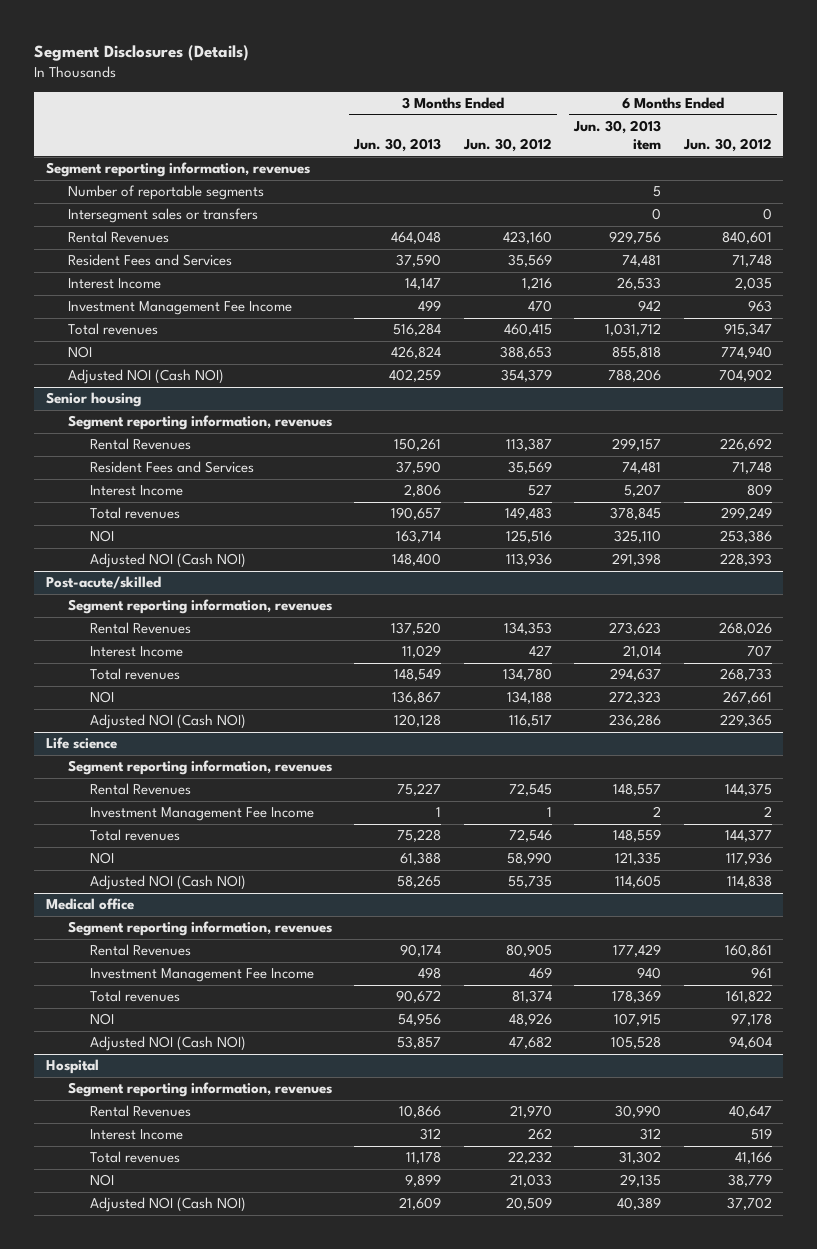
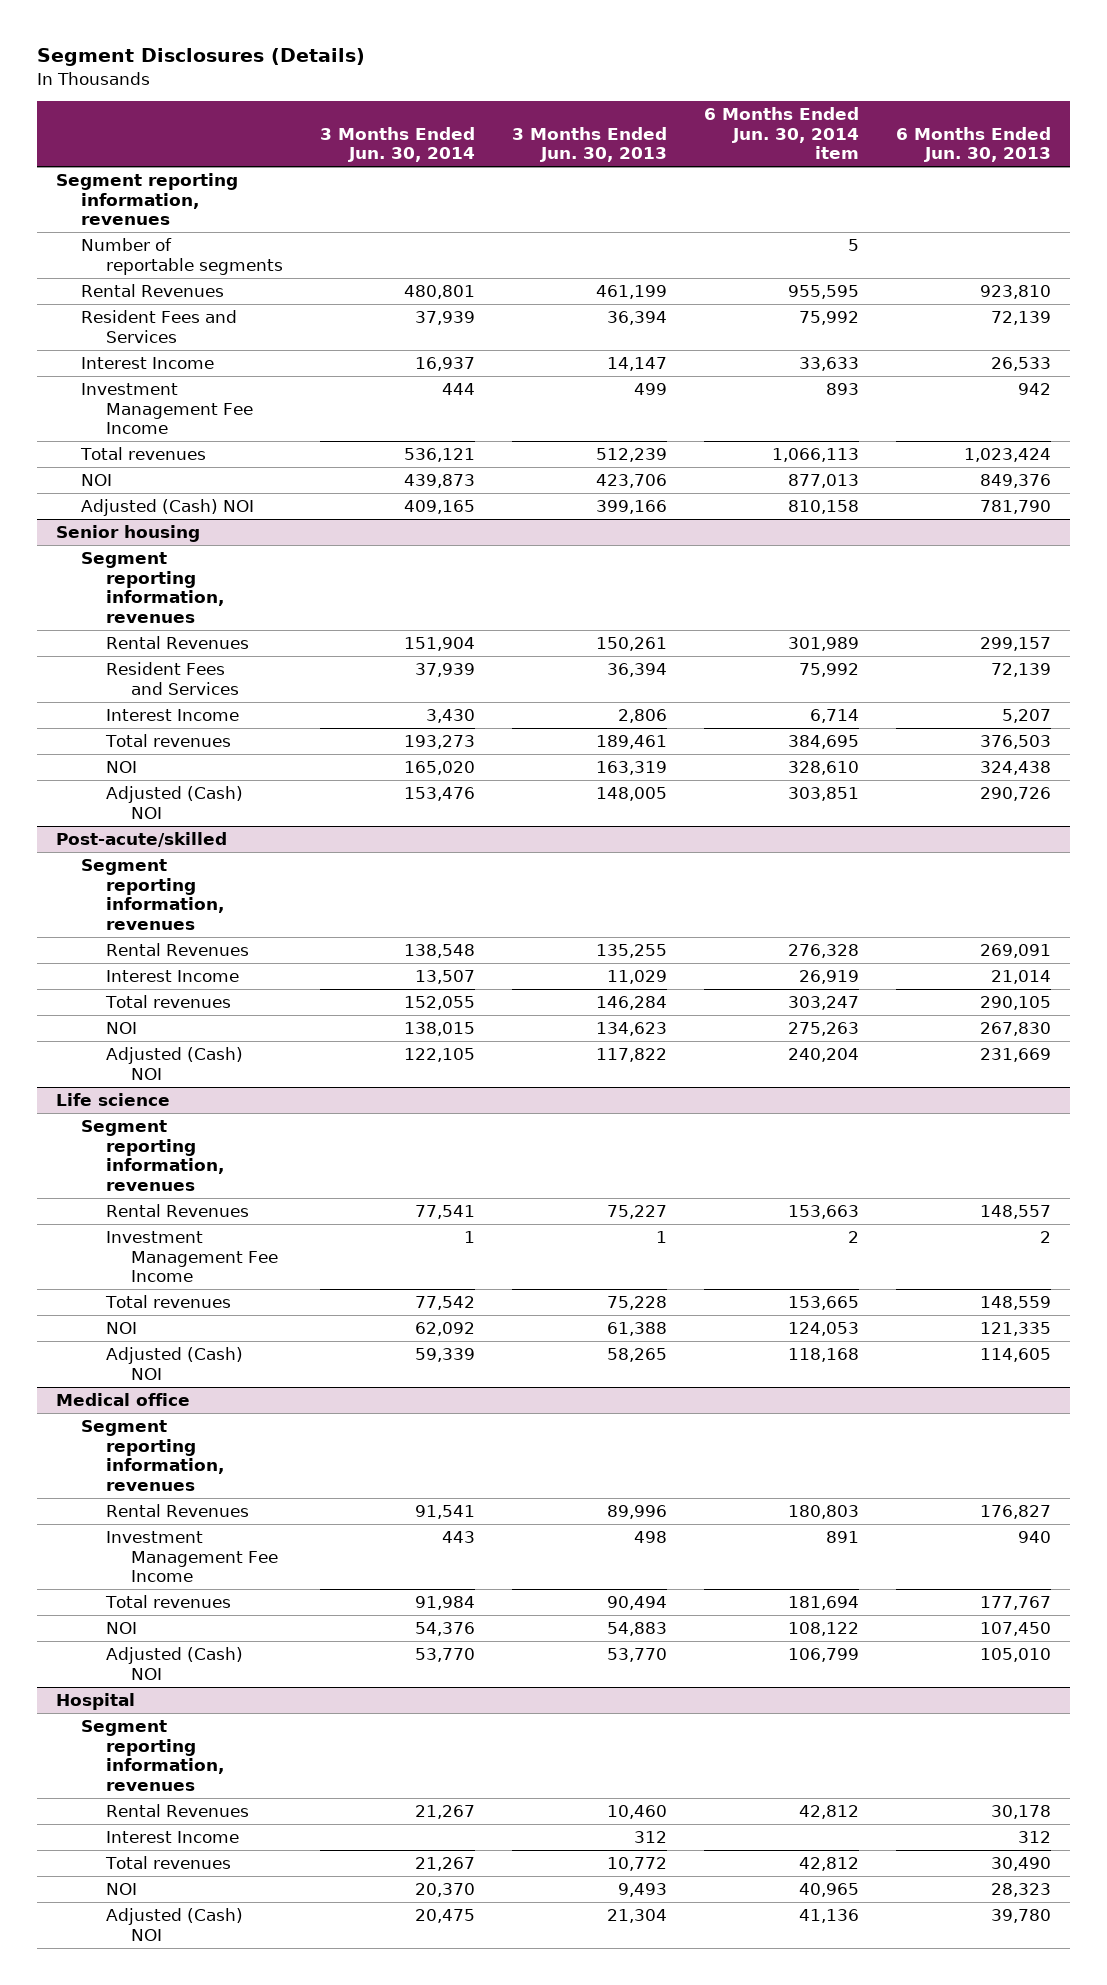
- | 3 Months Ended Jun. 30, 2013 | 3 Months Ended Jun. 30, 2012 | 6 Months Ended Jun. 30, 2013 item | 6 Months Ended Jun. 30, 2012
+ | 3 Months Ended Jun. 30, 2014 | 3 Months Ended Jun. 30, 2013 | 6 Months Ended Jun. 30, 2014 item | 6 Months Ended Jun. 30, 2013
- Intersegment sales or transfers | | | 0 | 0
- Rental Revenues | 464,048 | 423,160 | 929,756 | 840,601
- Resident Fees and Services | 37,590 | 35,569 | 74,481 | 71,748
+ Rental Revenues | 480,801 | 461,199 | 955,595 | 923,810
+ Resident Fees and Services | 37,939 | 36,394 | 75,992 | 72,139
- Total revenues | 516,284 | 460,415 | 1,031,712 | 915,347
- NOI | 426,824 | 388,653 | 855,818 | 774,940
- Adjusted NOI (Cash NOI) | 402,259 | 354,379 | 788,206 | 704,902
+ Total revenues | 536,121 | 512,239 | 1,066,113 | 1,023,424
+ NOI | 439,873 | 423,706 | 877,013 | 849,376
+ Adjusted (Cash) NOI | 409,165 | 399,166 | 810,158 | 781,790
@ Senior housing
- Resident Fees and Services | 37,590 | 35,569 | 74,481 | 71,748
+ Resident Fees and Services | 37,939 | 36,394 | 75,992 | 72,139
- Total revenues | 190,657 | 149,483 | 378,845 | 299,249
- NOI | 163,714 | 125,516 | 325,110 | 253,386
- Adjusted NOI (Cash NOI) | 148,400 | 113,936 | 291,398 | 228,393
+ Total revenues | 193,273 | 189,461 | 384,695 | 376,503
+ NOI | 165,020 | 163,319 | 328,610 | 324,438
+ Adjusted (Cash) NOI | 153,476 | 148,005 | 303,851 | 290,726
@ Post-acute/skilled
- Rental Revenues | 137,520 | 134,353 | 273,623 | 268,026
+ Rental Revenues | 138,548 | 135,255 | 276,328 | 269,091
- Total revenues | 148,549 | 134,780 | 294,637 | 268,733
- NOI | 136,867 | 134,188 | 272,323 | 267,661
- Adjusted NOI (Cash NOI) | 120,128 | 116,517 | 236,286 | 229,365
+ Total revenues | 152,055 | 146,284 | 303,247 | 290,105
+ NOI | 138,015 | 134,623 | 275,263 | 267,830
+ Adjusted (Cash) NOI | 122,105 | 117,822 | 240,204 | 231,669
@ Life science
- Adjusted NOI (Cash NOI) | 58,265 | 55,735 | 114,605 | 114,838
+ Adjusted (Cash) NOI | 59,339 | 58,265 | 118,168 | 114,605
@ Medical office
- Rental Revenues | 90,174 | 80,905 | 177,429 | 160,861
+ Rental Revenues | 91,541 | 89,996 | 180,803 | 176,827
- Total revenues | 90,672 | 81,374 | 178,369 | 161,822
- NOI | 54,956 | 48,926 | 107,915 | 97,178
- Adjusted NOI (Cash NOI) | 53,857 | 47,682 | 105,528 | 94,604
+ Total revenues | 91,984 | 90,494 | 181,694 | 177,767
+ NOI | 54,376 | 54,883 | 108,122 | 107,450
+ Adjusted (Cash) NOI | 53,770 | 53,770 | 106,799 | 105,010
@ Hospital
- Rental Revenues | 10,866 | 21,970 | 30,990 | 40,647
+ Rental Revenues | 21,267 | 10,460 | 42,812 | 30,178
- Total revenues | 11,178 | 22,232 | 31,302 | 41,166
- NOI | 9,899 | 21,033 | 29,135 | 38,779
- Adjusted NOI (Cash NOI) | 21,609 | 20,509 | 40,389 | 37,702
+ Total revenues | 21,267 | 10,772 | 42,812 | 30,490
+ NOI | 20,370 | 9,493 | 40,965 | 28,323
+ Adjusted (Cash) NOI | 20,475 | 21,304 | 41,136 | 39,780

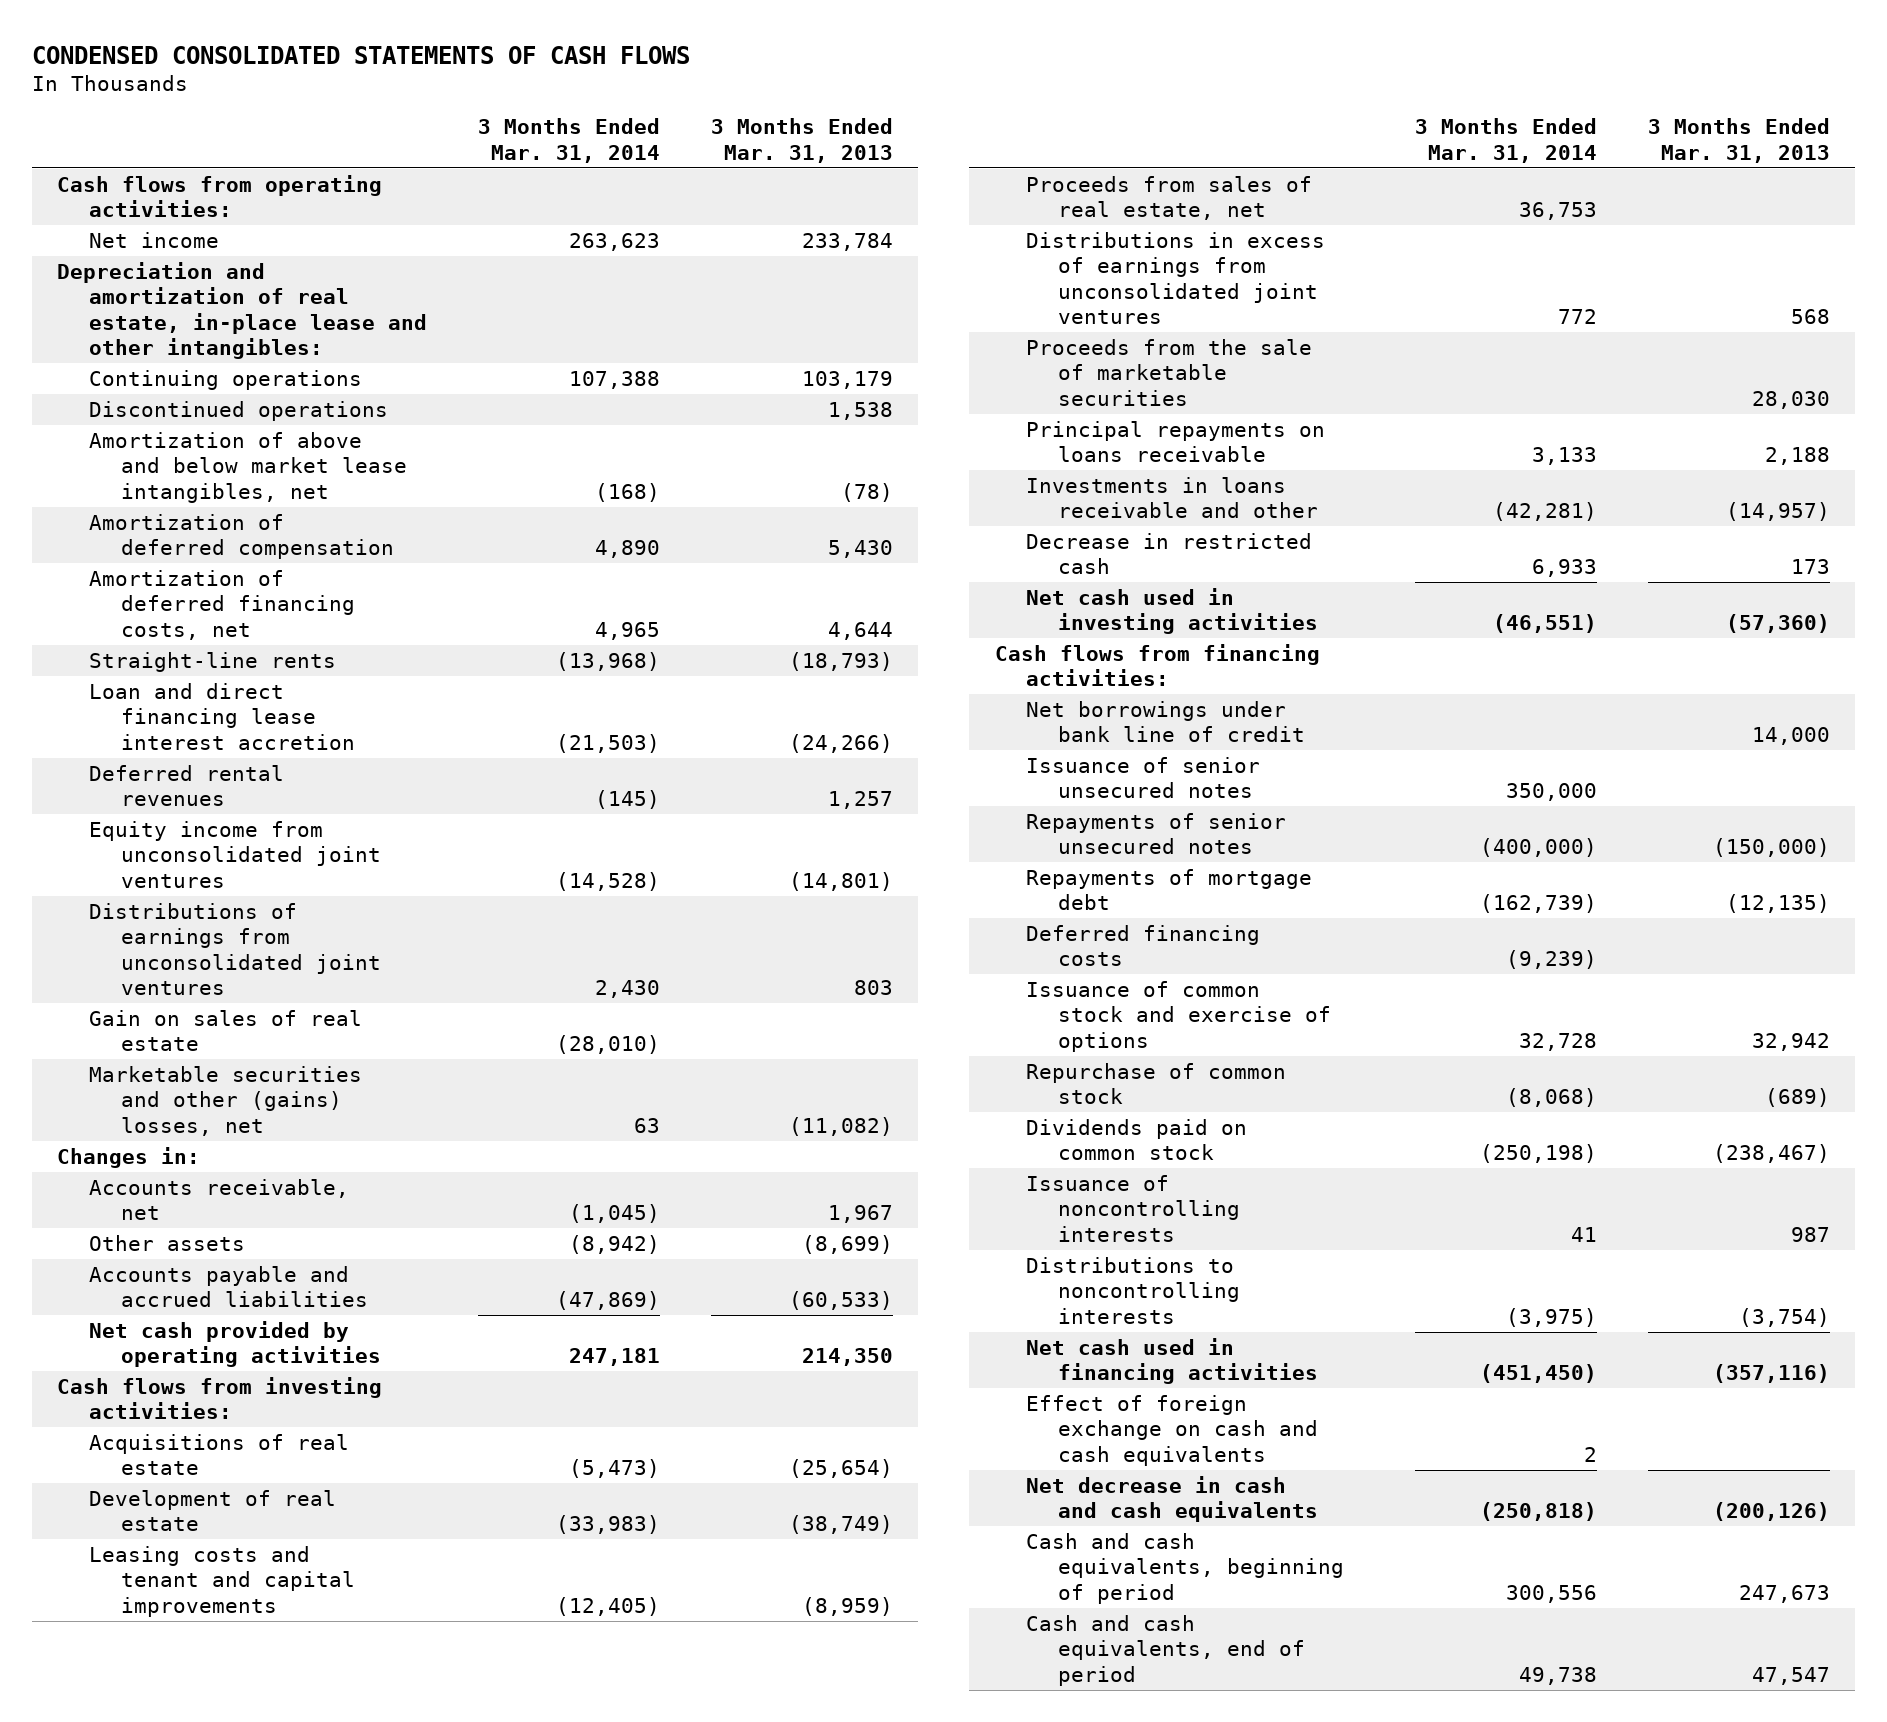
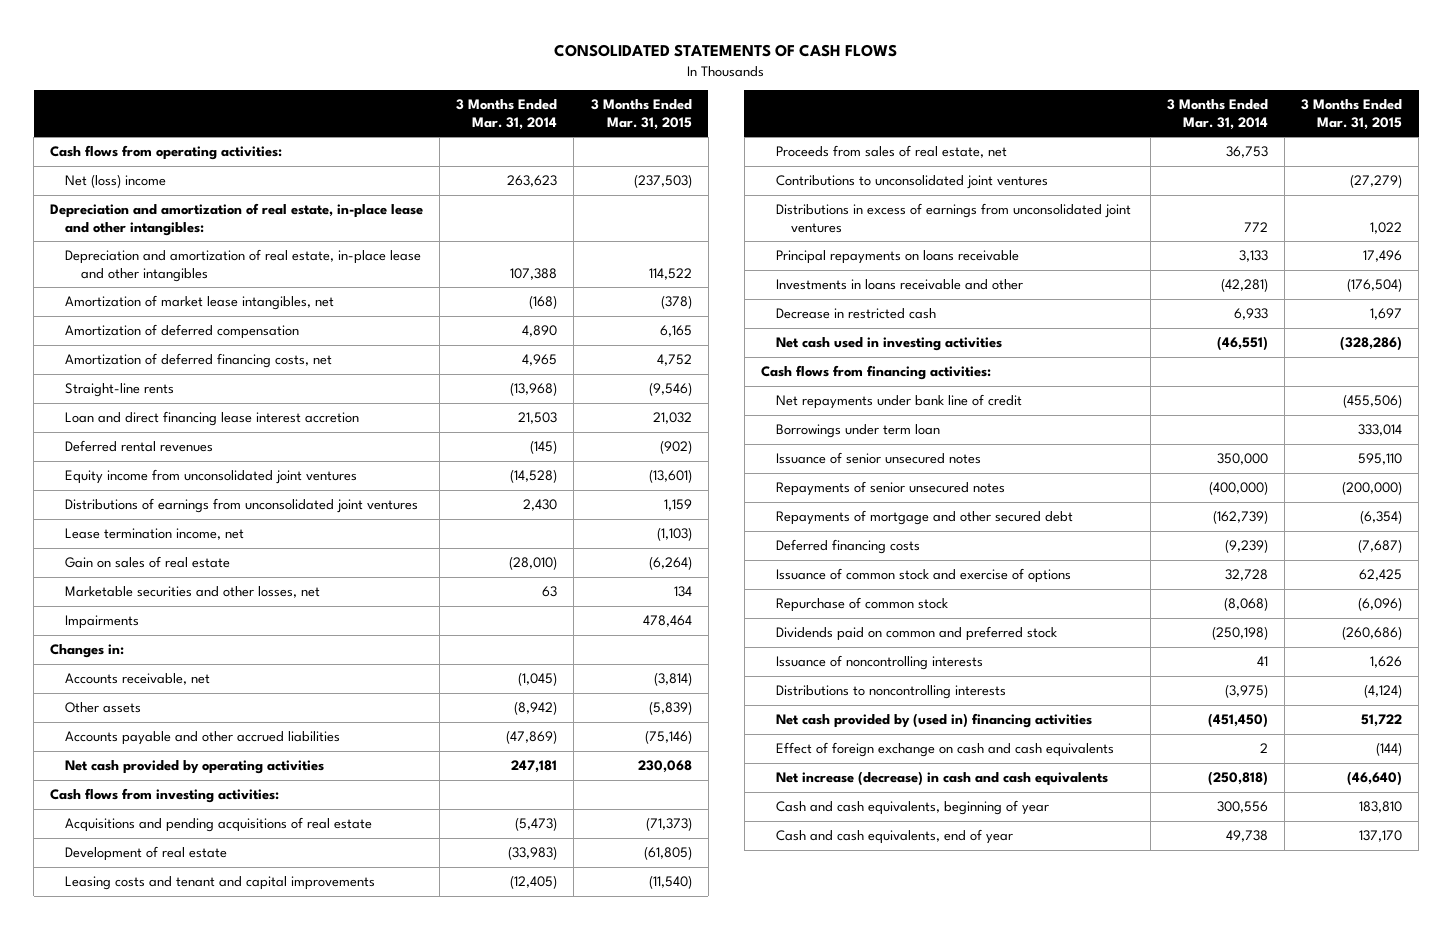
- CONDENSED CONSOLIDATED STATEMENTS OF CASH FLOWS
+ CONSOLIDATED STATEMENTS OF CASH FLOWS
- | 3 Months Ended Mar. 31, 2014 | 3 Months Ended Mar. 31, 2013
+ | 3 Months Ended Mar. 31, 2014 | 3 Months Ended Mar. 31, 2015
- Net income | 263,623 | 233,784
+ Net (loss) income | 263,623 | (237,503)
- Continuing operations | 107,388 | 103,179
- Discontinued operations | | 1,538
- Amortization of above and below market lease intangibles, net | (168) | (78)
+ Depreciation and amortization of real estate, in-place lease and other intangibles | 107,388 | 114,522
+ Amortization of market lease intangibles, net | (168) | (378)
- Loan and direct financing lease interest accretion | (21,503) | (24,266)
+ Loan and direct financing lease interest accretion | 21,503 | 21,032
+ Lease termination income, net | | (1,103)
- Marketable securities and other (gains) losses, net | 63 | (11,082)
+ Marketable securities and other losses, net | 63 | 134
+ Impairments | | 478,464
- Accounts payable and accrued liabilities | (47,869) | (60,533)
+ Accounts payable and other accrued liabilities | (47,869) | (75,146)
- Acquisitions of real estate | (5,473) | (25,654)
+ Acquisitions and pending acquisitions of real estate | (5,473) | (71,373)
+ Contributions to unconsolidated joint ventures | | (27,279)
- Proceeds from the sale of marketable securities | | 28,030
- Net borrowings under bank line of credit | | 14,000
+ Net repayments under bank line of credit | | (455,506)
+ Borrowings under term loan | | 333,014
- Repayments of mortgage debt | (162,739) | (12,135)
+ Repayments of mortgage and other secured debt | (162,739) | (6,354)
- Dividends paid on common stock | (250,198) | (238,467)
+ Dividends paid on common and preferred stock | (250,198) | (260,686)
- Net cash used in financing activities | (451,450) | (357,116)
+ Net cash provided by (used in) financing activities | (451,450) | 51,722
- Net decrease in cash and cash equivalents | (250,818) | (200,126)
- Cash and cash equivalents, beginning of period | 300,556 | 247,673
- Cash and cash equivalents, end of period | 49,738 | 47,547
+ Net increase (decrease) in cash and cash equivalents | (250,818) | (46,640)
+ Cash and cash equivalents, beginning of year | 300,556 | 183,810
+ Cash and cash equivalents, end of year | 49,738 | 137,170

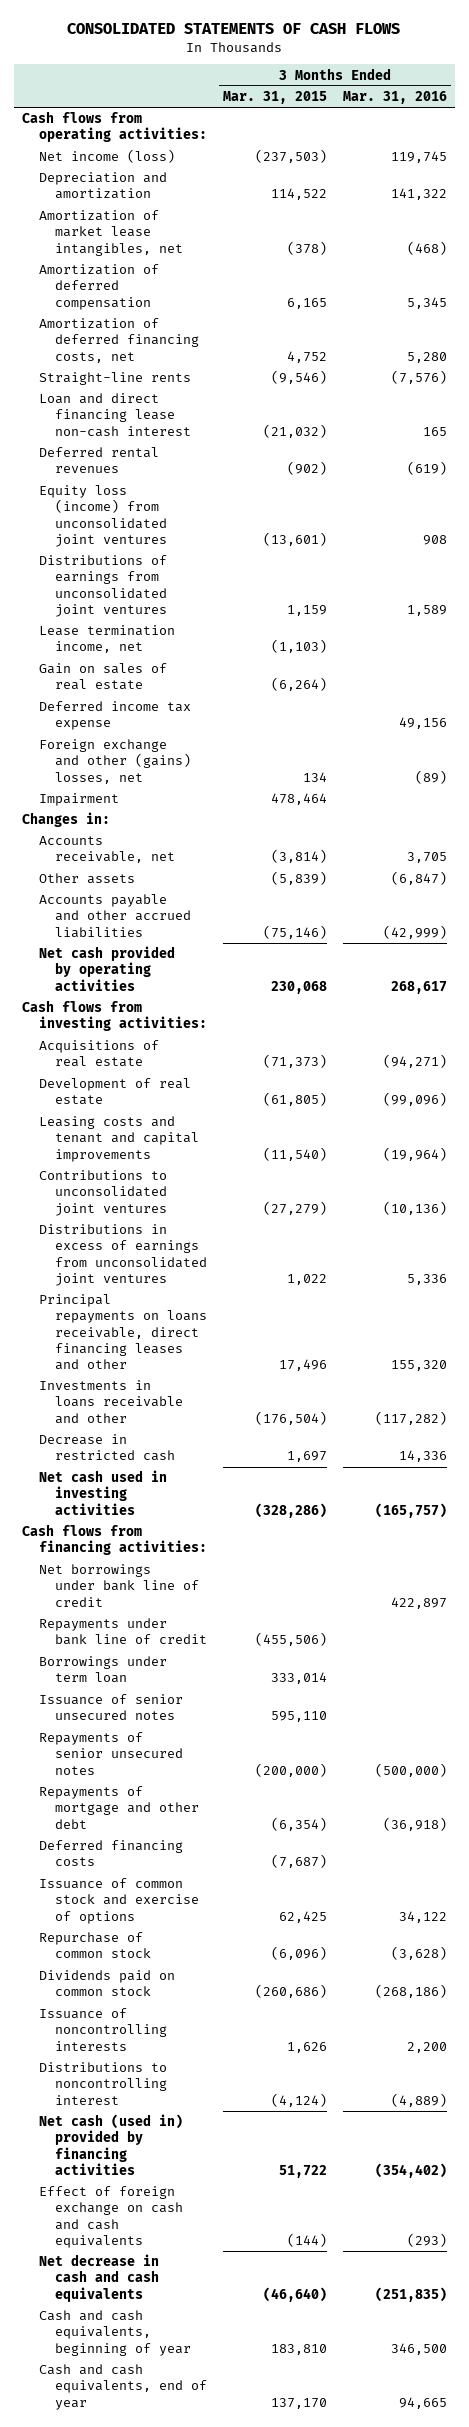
- | 3 Months Ended Mar. 31, 2014 | 3 Months Ended Mar. 31, 2015
+ | 3 Months Ended Mar. 31, 2015 | 3 Months Ended Mar. 31, 2016
- Net (loss) income | 263,623 | (237,503)
- Depreciation and amortization of real estate, in-place lease and other intangibles:
- Depreciation and amortization of real estate, in-place lease and other intangibles | 107,388 | 114,522
+ Net income (loss) | (237,503) | 119,745
+ Depreciation and amortization | 114,522 | 141,322
- Loan and direct financing lease interest accretion | 21,503 | 21,032
+ Loan and direct financing lease non-cash interest | (21,032) | 165
- Equity income from unconsolidated joint ventures | (14,528) | (13,601)
+ Equity loss (income) from unconsolidated joint ventures | (13,601) | 908
- Marketable securities and other losses, net | 63 | 134
- Impairments | | 478,464
+ Deferred income tax expense | | 49,156
+ Foreign exchange and other (gains) losses, net | 134 | (89)
+ Impairment | 478,464 |
- Acquisitions and pending acquisitions of real estate | (5,473) | (71,373)
+ Acquisitions of real estate | (71,373) | (94,271)
- Proceeds from sales of real estate, net | 36,753 |
- Principal repayments on loans receivable | 3,133 | 17,496
+ Principal repayments on loans receivable, direct financing leases and other | 17,496 | 155,320
- Net repayments under bank line of credit | | (455,506)
+ Net borrowings under bank line of credit | | 422,897
+ Repayments under bank line of credit | (455,506) |
- Repayments of mortgage and other secured debt | (162,739) | (6,354)
+ Repayments of mortgage and other debt | (6,354) | (36,918)
- Dividends paid on common and preferred stock | (250,198) | (260,686)
+ Dividends paid on common stock | (260,686) | (268,186)
- Distributions to noncontrolling interests | (3,975) | (4,124)
- Net cash provided by (used in) financing activities | (451,450) | 51,722
+ Distributions to noncontrolling interest | (4,124) | (4,889)
+ Net cash (used in) provided by financing activities | 51,722 | (354,402)
- Net increase (decrease) in cash and cash equivalents | (250,818) | (46,640)
+ Net decrease in cash and cash equivalents | (46,640) | (251,835)

